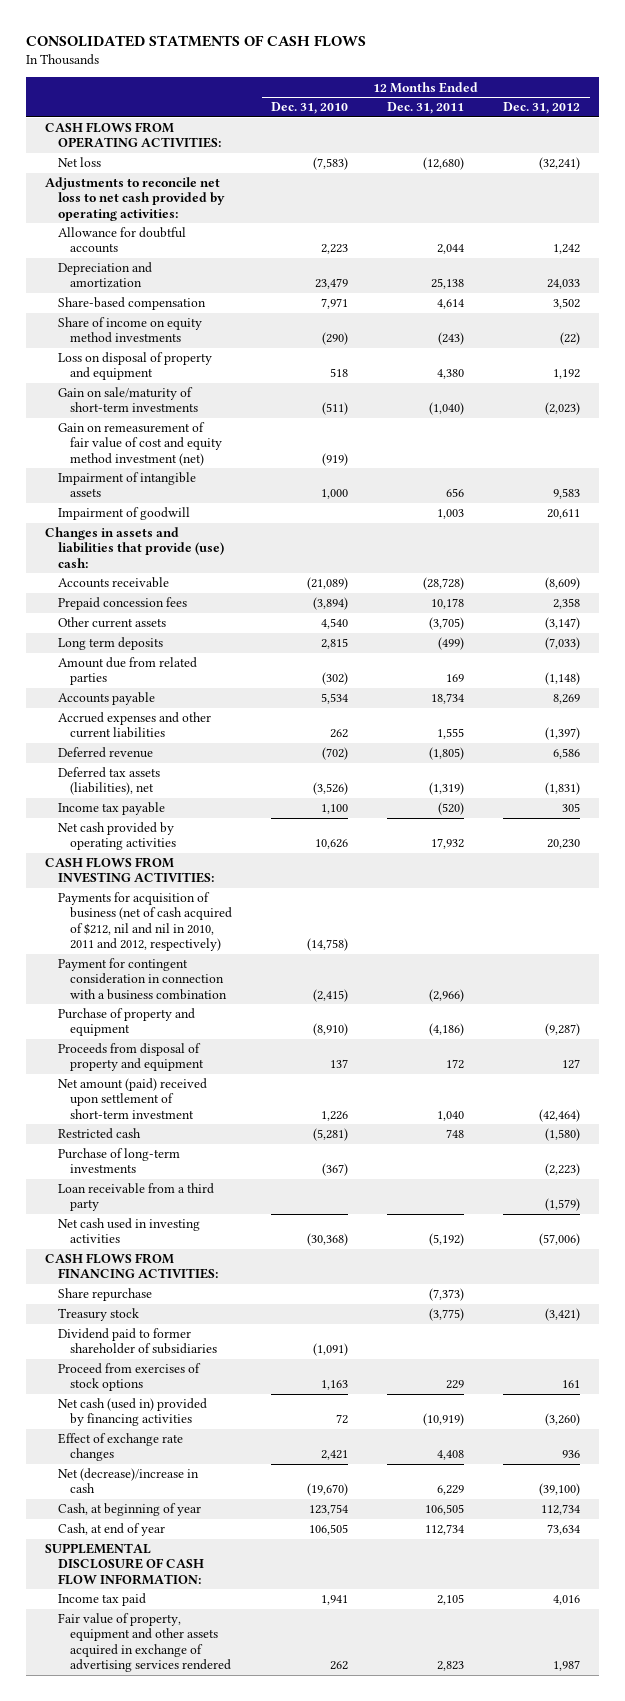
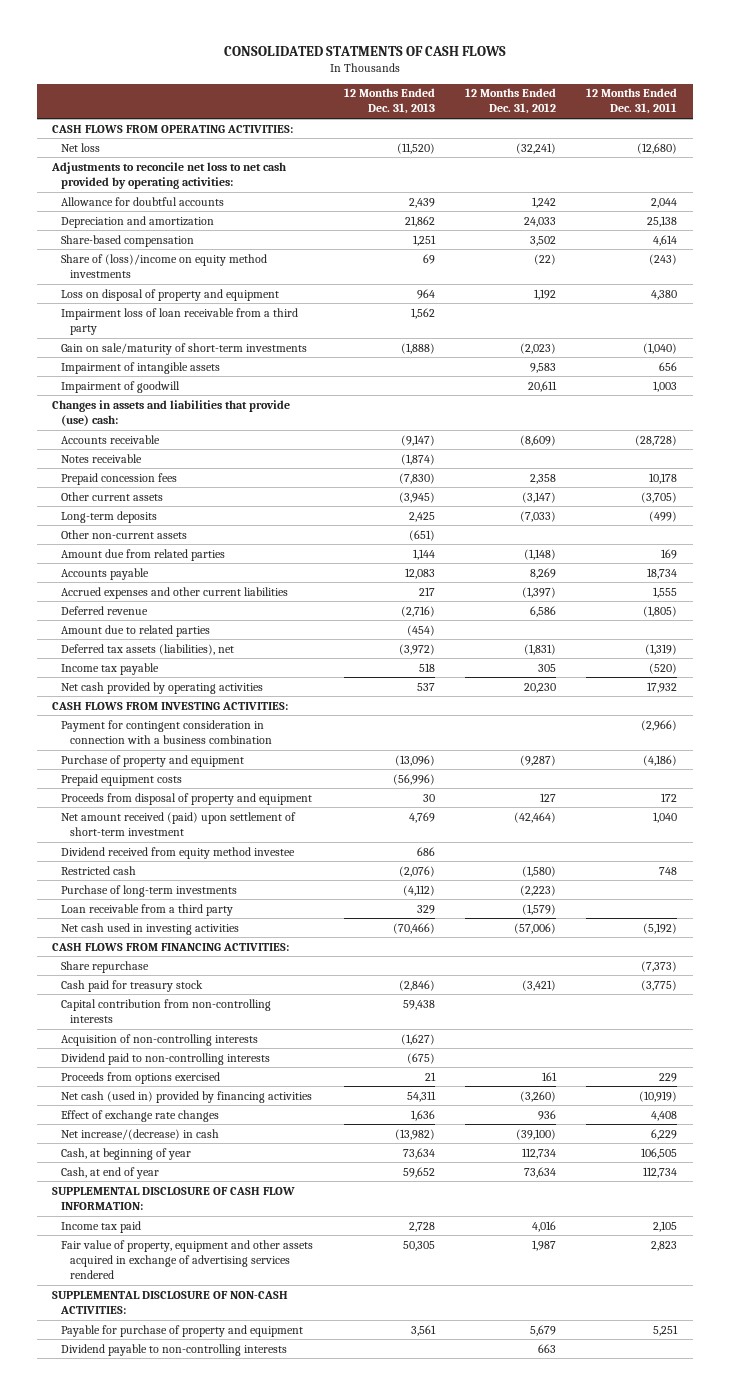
- | 12 Months Ended Dec. 31, 2010 | 12 Months Ended Dec. 31, 2011 | 12 Months Ended Dec. 31, 2012
+ | 12 Months Ended Dec. 31, 2013 | 12 Months Ended Dec. 31, 2012 | 12 Months Ended Dec. 31, 2011
- Share of income on equity method investments | (290) | (243) | (22)
+ Share of (loss)/income on equity method investments | 69 | (22) | (243)
+ Impairment loss of loan receivable from a third party | 1,562 | |
- Gain on remeasurement of fair value of cost and equity method investment (net) | (919) | |
+ Notes receivable | (1,874) | |
- Long term deposits | 2,815 | (499) | (7,033)
+ Long-term deposits | 2,425 | (7,033) | (499)
+ Other non-current assets | (651) | |
+ Amount due to related parties | (454) | |
- Payments for acquisition of business (net of cash acquired of $212, nil and nil in 2010, 2011 and 2012, respectively) | (14,758) | |
+ Prepaid equipment costs | (56,996) | |
- Net amount (paid) received upon settlement of short-term investment | 1,226 | 1,040 | (42,464)
+ Net amount received (paid) upon settlement of short-term investment | 4,769 | (42,464) | 1,040
+ Dividend received from equity method investee | 686 | |
- Treasury stock | | (3,775) | (3,421)
- Dividend paid to former shareholder of subsidiaries | (1,091) | |
- Proceed from exercises of stock options | 1,163 | 229 | 161
+ Cash paid for treasury stock | (2,846) | (3,421) | (3,775)
+ Capital contribution from non-controlling interests | 59,438 | |
+ Acquisition of non-controlling interests | (1,627) | |
+ Dividend paid to non-controlling interests | (675) | |
+ Proceeds from options exercised | 21 | 161 | 229
- Net (decrease)/increase in cash | (19,670) | 6,229 | (39,100)
+ Net increase/(decrease) in cash | (13,982) | (39,100) | 6,229
+ SUPPLEMENTAL DISCLOSURE OF NON-CASH ACTIVITIES:
+ Payable for purchase of property and equipment | 3,561 | 5,679 | 5,251
+ Dividend payable to non-controlling interests | | 663 |

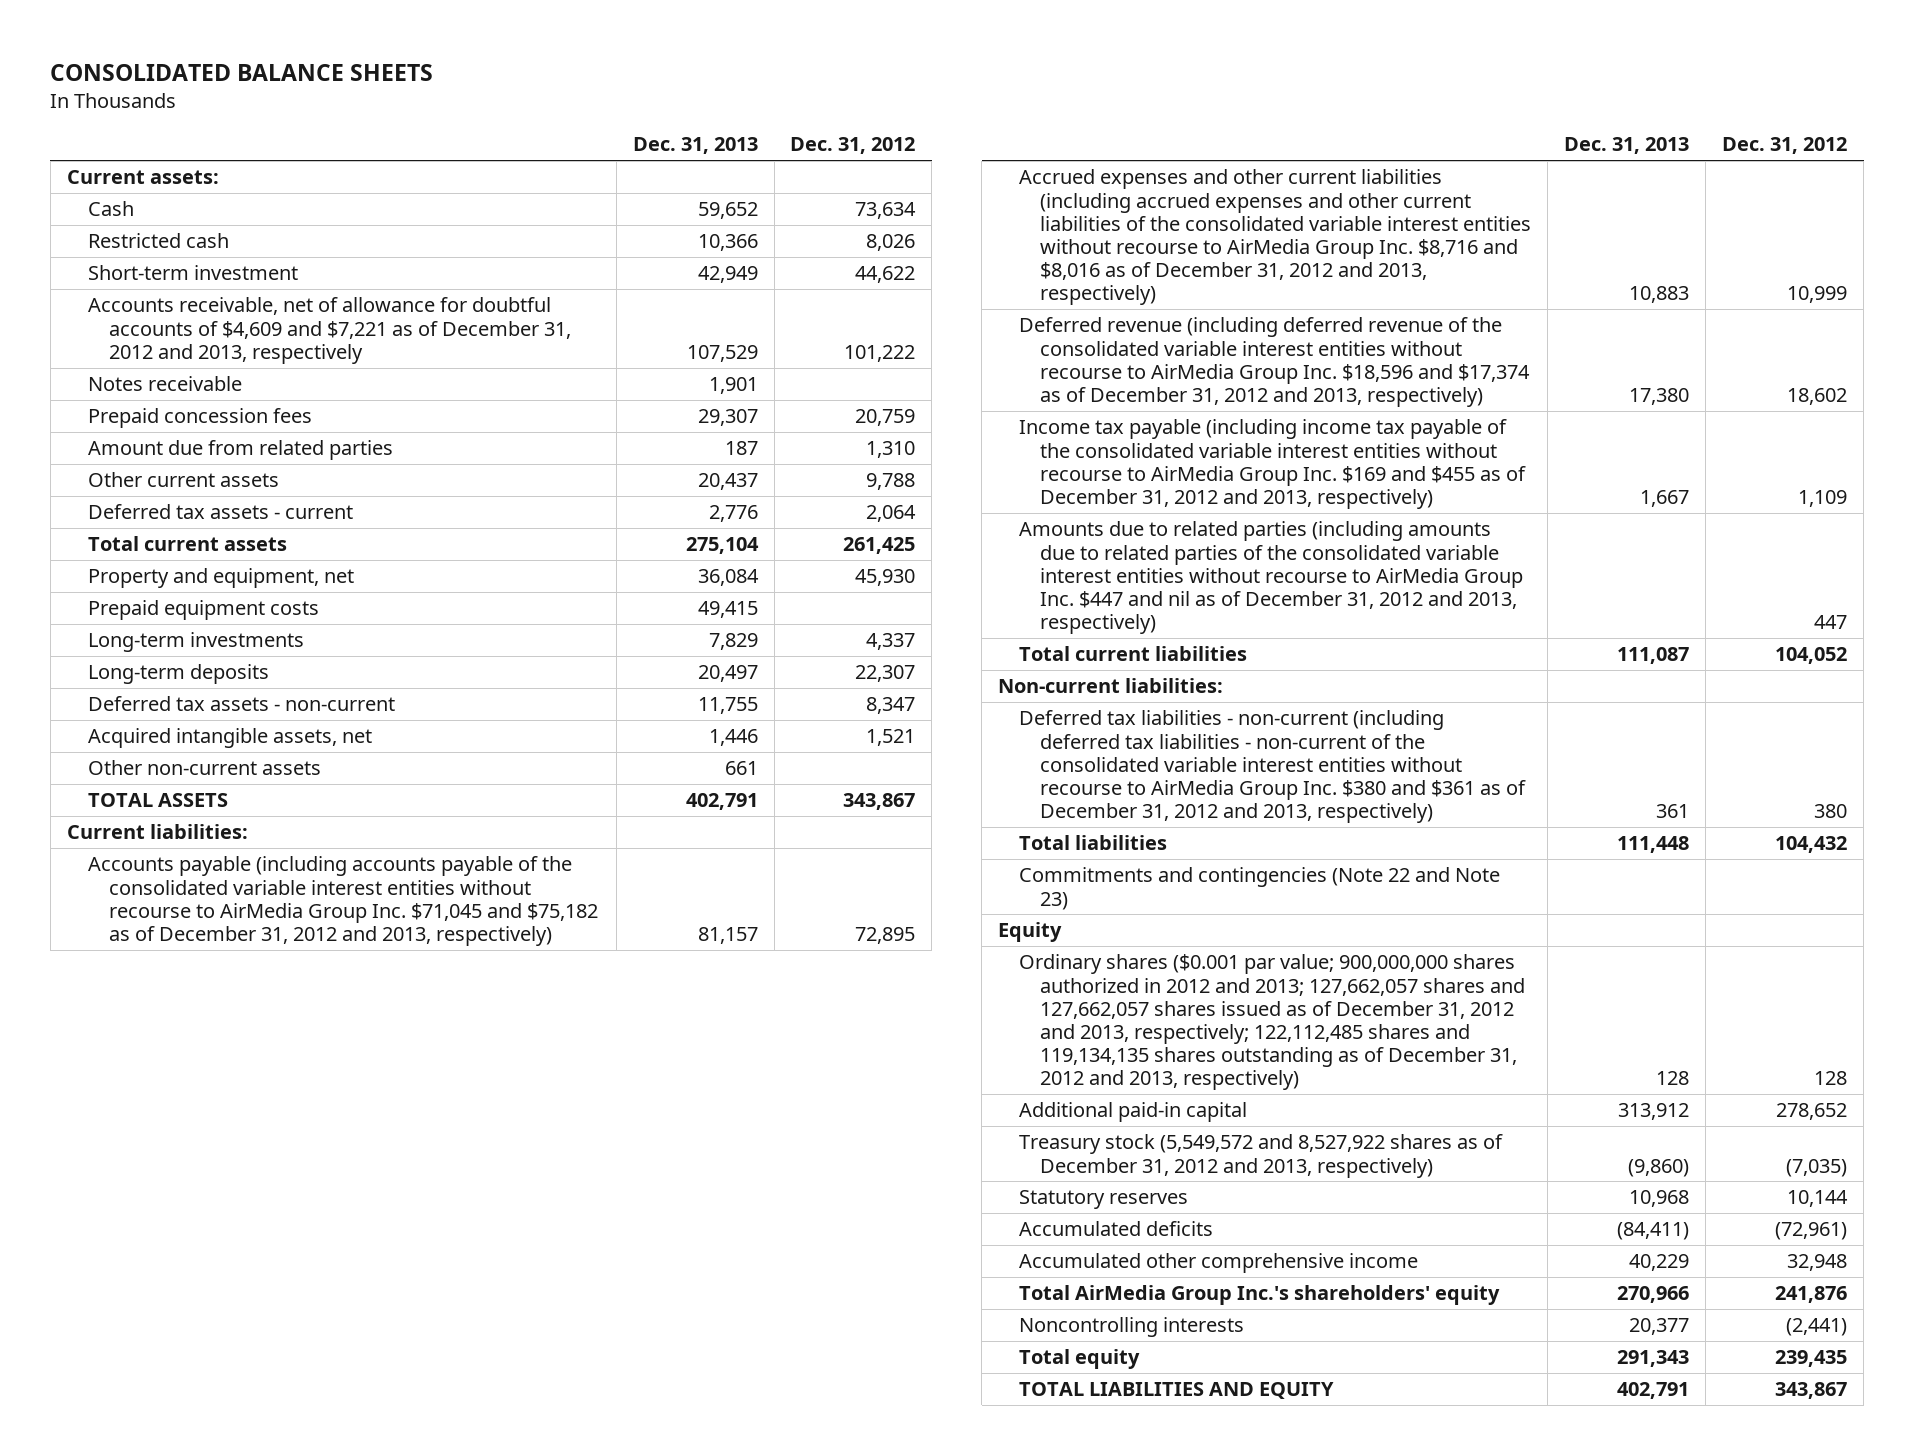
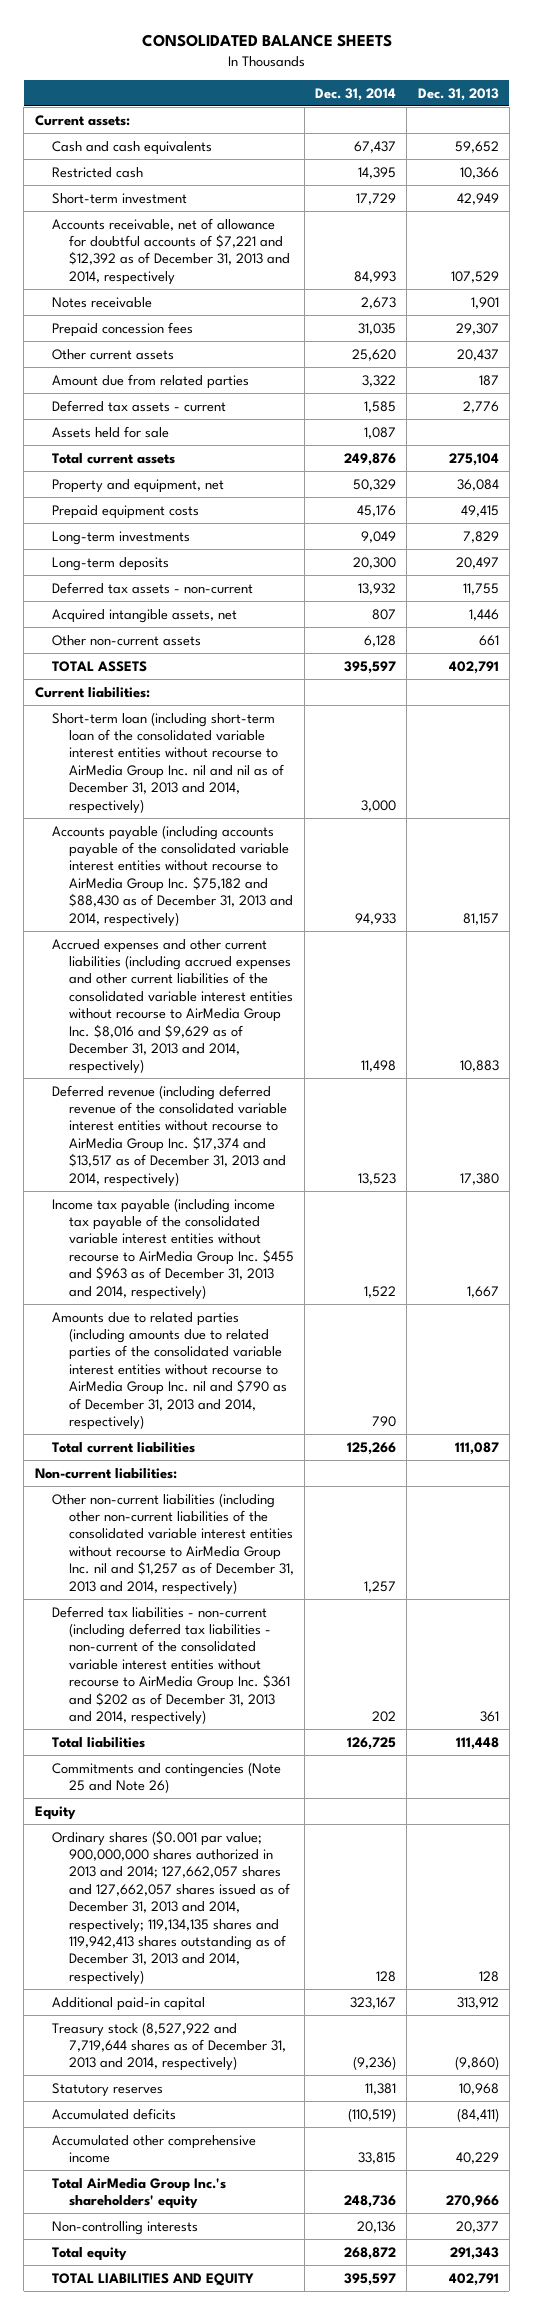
- | Dec. 31, 2013 | Dec. 31, 2012
+ | Dec. 31, 2014 | Dec. 31, 2013
- Cash | 59,652 | 73,634
+ Cash and cash equivalents | 67,437 | 59,652
- Accounts receivable, net of allowance for doubtful accounts of $4,609 and $7,221 as of December 31, 2012 and 2013, respectively | 107,529 | 101,222
+ Accounts receivable, net of allowance for doubtful accounts of $7,221 and $12,392 as of December 31, 2013 and 2014, respectively | 84,993 | 107,529
moved down: Amount due from related parties | 3,322 | 187
+ Assets held for sale | 1,087 |
- Accounts payable (including accounts payable of the consolidated variable interest entities without recourse to AirMedia Group Inc. $71,045 and $75,182 as of December 31, 2012 and 2013, respectively) | 81,157 | 72,895
- Accrued expenses and other current liabilities (including accrued expenses and other current liabilities of the consolidated variable interest entities without recourse to AirMedia Group Inc. $8,716 and $8,016 as of December 31, 2012 and 2013, respectively) | 10,883 | 10,999
- Deferred revenue (including deferred revenue of the consolidated variable interest entities without recourse to AirMedia Group Inc. $18,596 and $17,374 as of December 31, 2012 and 2013, respectively) | 17,380 | 18,602
- Income tax payable (including income tax payable of the consolidated variable interest entities without recourse to AirMedia Group Inc. $169 and $455 as of December 31, 2012 and 2013, respectively) | 1,667 | 1,109
- Amounts due to related parties (including amounts due to related parties of the consolidated variable interest entities without recourse to AirMedia Group Inc. $447 and nil as of December 31, 2012 and 2013, respectively) | | 447
+ Short-term loan (including short-term loan of the consolidated variable interest entities without recourse to AirMedia Group Inc. nil and nil as of December 31, 2013 and 2014, respectively) | 3,000 |
+ Accounts payable (including accounts payable of the consolidated variable interest entities without recourse to AirMedia Group Inc. $75,182 and $88,430 as of December 31, 2013 and 2014, respectively) | 94,933 | 81,157
+ Accrued expenses and other current liabilities (including accrued expenses and other current liabilities of the consolidated variable interest entities without recourse to AirMedia Group Inc. $8,016 and $9,629 as of December 31, 2013 and 2014, respectively) | 11,498 | 10,883
+ Deferred revenue (including deferred revenue of the consolidated variable interest entities without recourse to AirMedia Group Inc. $17,374 and $13,517 as of December 31, 2013 and 2014, respectively) | 13,523 | 17,380
+ Income tax payable (including income tax payable of the consolidated variable interest entities without recourse to AirMedia Group Inc. $455 and $963 as of December 31, 2013 and 2014, respectively) | 1,522 | 1,667
+ Amounts due to related parties (including amounts due to related parties of the consolidated variable interest entities without recourse to AirMedia Group Inc. nil and $790 as of December 31, 2013 and 2014, respectively) | 790 |
- Deferred tax liabilities - non-current (including deferred tax liabilities - non-current of the consolidated variable interest entities without recourse to AirMedia Group Inc. $380 and $361 as of December 31, 2012 and 2013, respectively) | 361 | 380
+ Other non-current liabilities (including other non-current liabilities of the consolidated variable interest entities without recourse to AirMedia Group Inc. nil and $1,257 as of December 31, 2013 and 2014, respectively) | 1,257 |
+ Deferred tax liabilities - non-current (including deferred tax liabilities - non-current of the consolidated variable interest entities without recourse to AirMedia Group Inc. $361 and $202 as of December 31, 2013 and 2014, respectively) | 202 | 361
- Commitments and contingencies (Note 22 and Note 23)
+ Commitments and contingencies (Note 25 and Note 26)
- Ordinary shares ($0.001 par value; 900,000,000 shares authorized in 2012 and 2013; 127,662,057 shares and 127,662,057 shares issued as of December 31, 2012 and 2013, respectively; 122,112,485 shares and 119,134,135 shares outstanding as of December 31, 2012 and 2013, respectively) | 128 | 128
+ Ordinary shares ($0.001 par value; 900,000,000 shares authorized in 2013 and 2014; 127,662,057 shares and 127,662,057 shares issued as of December 31, 2013 and 2014, respectively; 119,134,135 shares and 119,942,413 shares outstanding as of December 31, 2013 and 2014, respectively) | 128 | 128
- Treasury stock (5,549,572 and 8,527,922 shares as of December 31, 2012 and 2013, respectively) | (9,860) | (7,035)
+ Treasury stock (8,527,922 and 7,719,644 shares as of December 31, 2013 and 2014, respectively) | (9,236) | (9,860)
- Noncontrolling interests | 20,377 | (2,441)
+ Non-controlling interests | 20,136 | 20,377

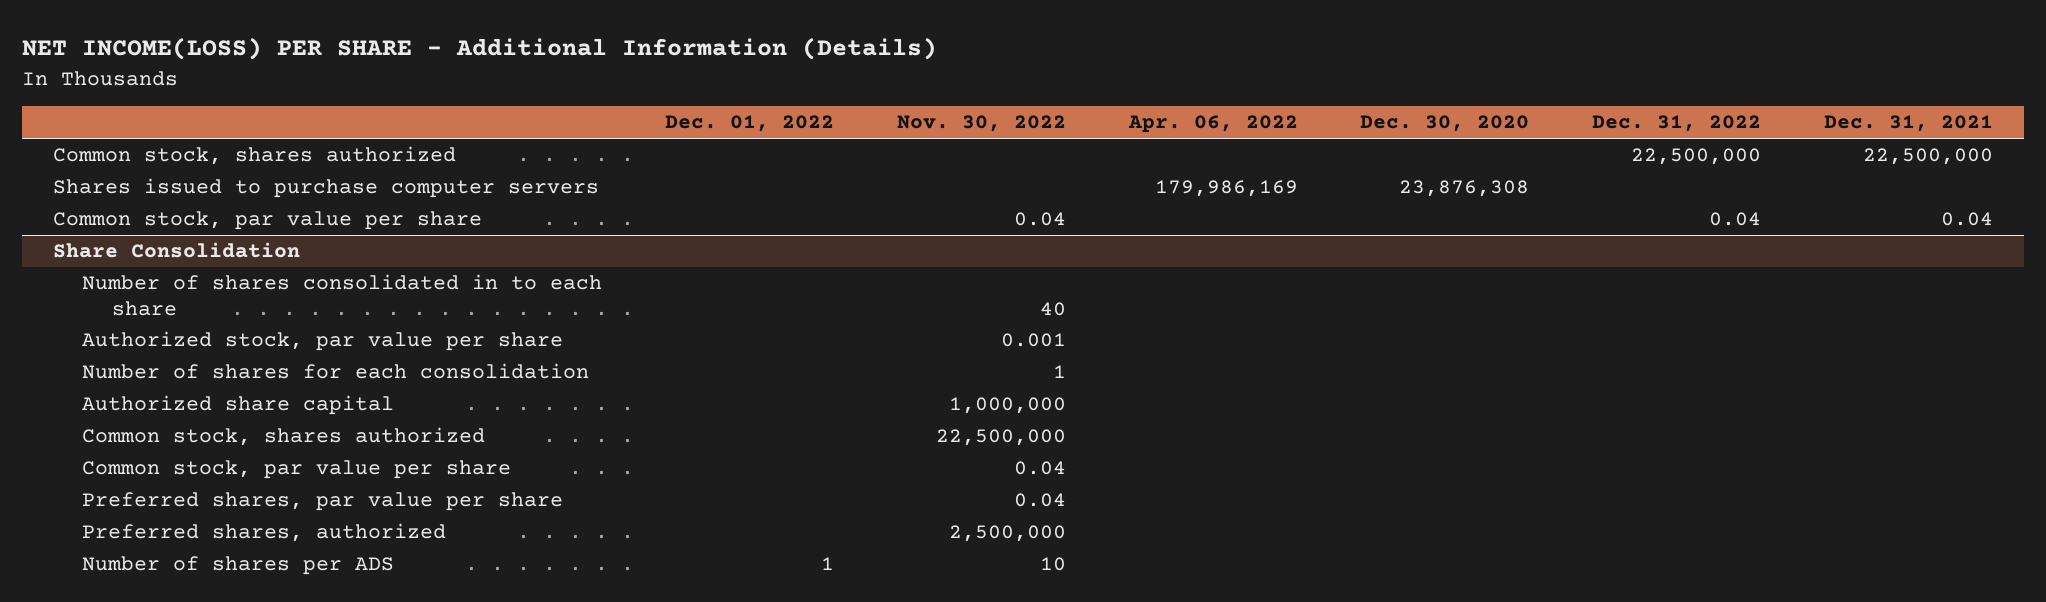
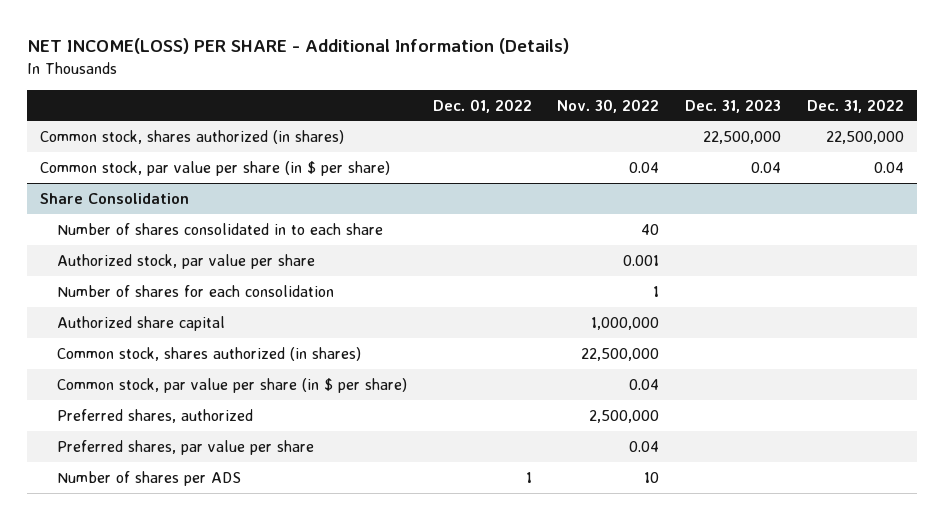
- | Dec. 01, 2022 | Nov. 30, 2022 | Apr. 06, 2022 | Dec. 30, 2020 | Dec. 31, 2022 | Dec. 31, 2021
+ | Dec. 01, 2022 | Nov. 30, 2022 | Dec. 31, 2023 | Dec. 31, 2022
- Common stock, shares authorized | | | | | 22,500,000 | 22,500,000
- Shares issued to purchase computer servers | | | 179,986,169 | 23,876,308 | |
- Common stock, par value per share | | 0.04 | | | 0.04 | 0.04
+ Common stock, shares authorized (in shares) | | | 22,500,000 | 22,500,000
+ Common stock, par value per share (in $ per share) | | 0.04 | 0.04 | 0.04
@ Share Consolidation
- Common stock, shares authorized | | 22,500,000 | | | |
- Common stock, par value per share | | 0.04 | | | |
+ Common stock, shares authorized (in shares) | | 22,500,000 | |
+ Common stock, par value per share (in $ per share) | | 0.04 | |
moved down: Preferred shares, par value per share | | 0.04 | |

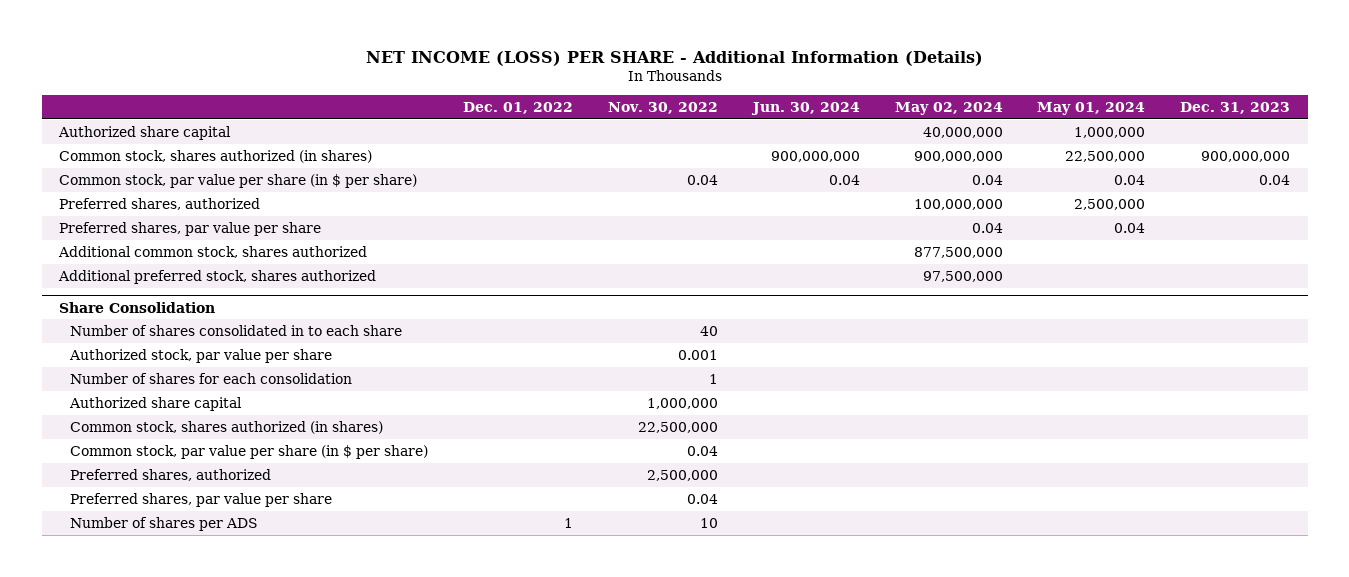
- NET INCOME(LOSS) PER SHARE - Additional Information (Details)
+ NET INCOME (LOSS) PER SHARE - Additional Information (Details)
- | Dec. 01, 2022 | Nov. 30, 2022 | Dec. 31, 2023 | Dec. 31, 2022
+ | Dec. 01, 2022 | Nov. 30, 2022 | Jun. 30, 2024 | May 02, 2024 | May 01, 2024 | Dec. 31, 2023
- Common stock, shares authorized (in shares) | | | 22,500,000 | 22,500,000
+ Authorized share capital | | | | 40,000,000 | 1,000,000 |
+ Common stock, shares authorized (in shares) | | | 900,000,000 | 900,000,000 | 22,500,000 | 900,000,000
+ Preferred shares, authorized | | | | 100,000,000 | 2,500,000 |
+ Preferred shares, par value per share | | | | 0.04 | 0.04 |
+ Additional common stock, shares authorized | | | | 877,500,000 | |
+ Additional preferred stock, shares authorized | | | | 97,500,000 | |

